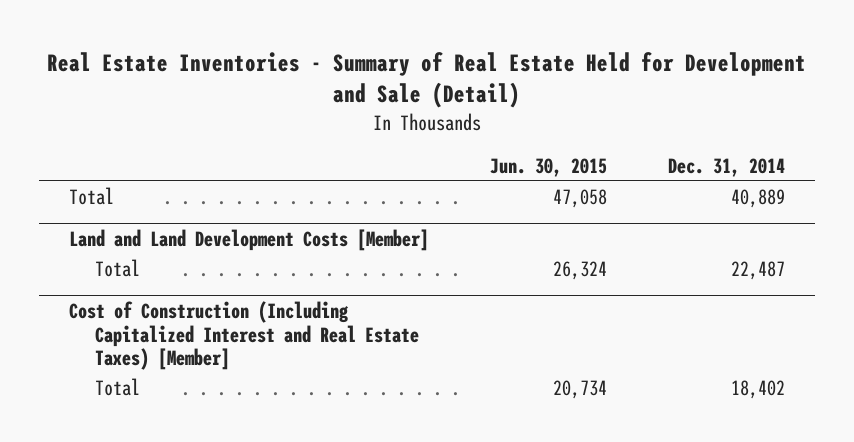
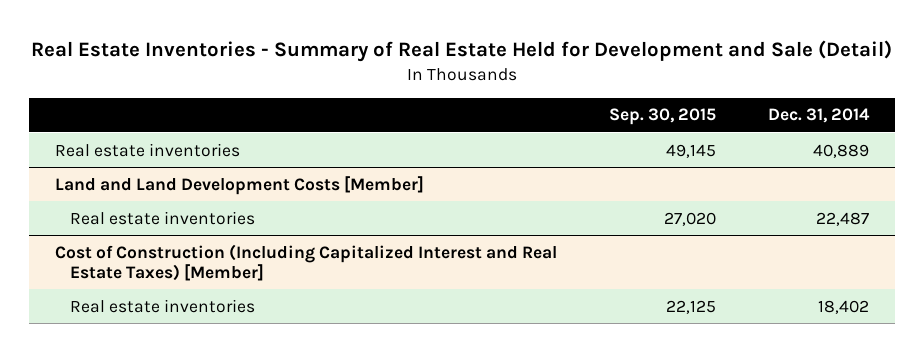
- | Jun. 30, 2015 | Dec. 31, 2014
+ | Sep. 30, 2015 | Dec. 31, 2014
- Total | 47,058 | 40,889
+ Real estate inventories | 49,145 | 40,889
@ Land and Land Development Costs [Member]
- Total | 26,324 | 22,487
+ Real estate inventories | 27,020 | 22,487
@ Cost of Construction (Including Capitalized Interest and Real Estate Taxes) [Member]
- Total | 20,734 | 18,402
+ Real estate inventories | 22,125 | 18,402

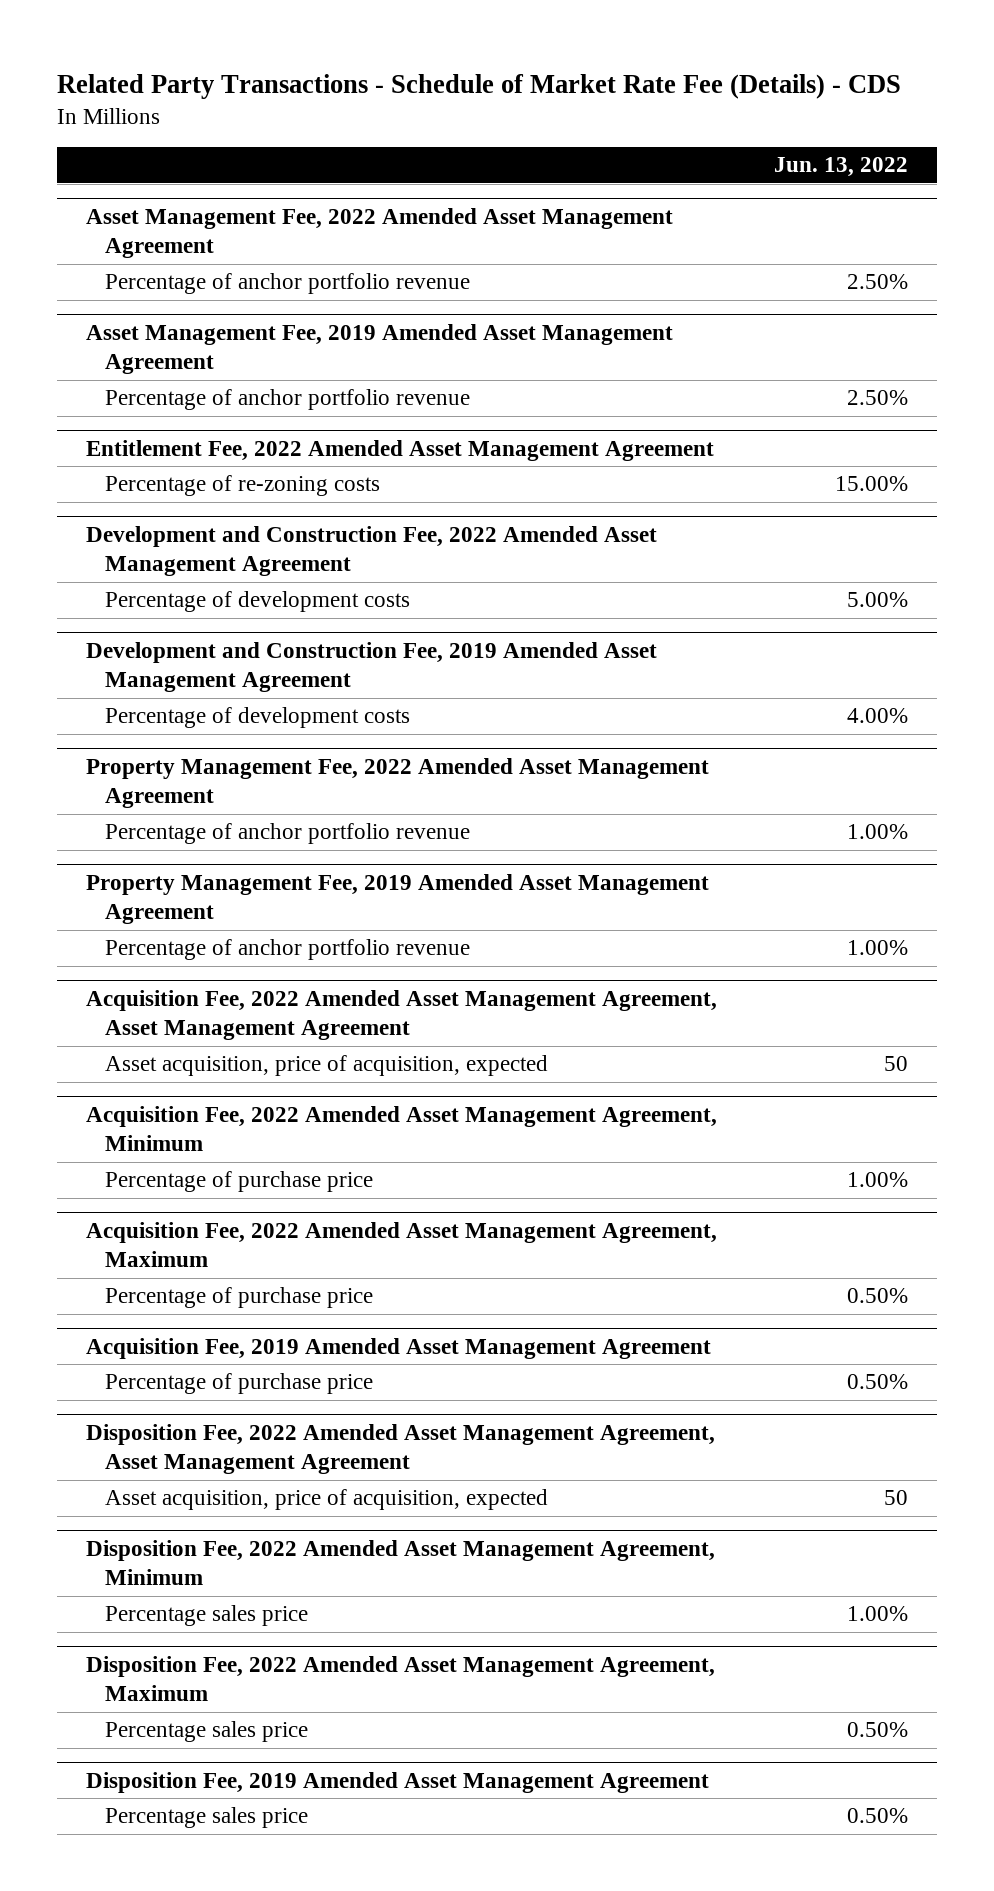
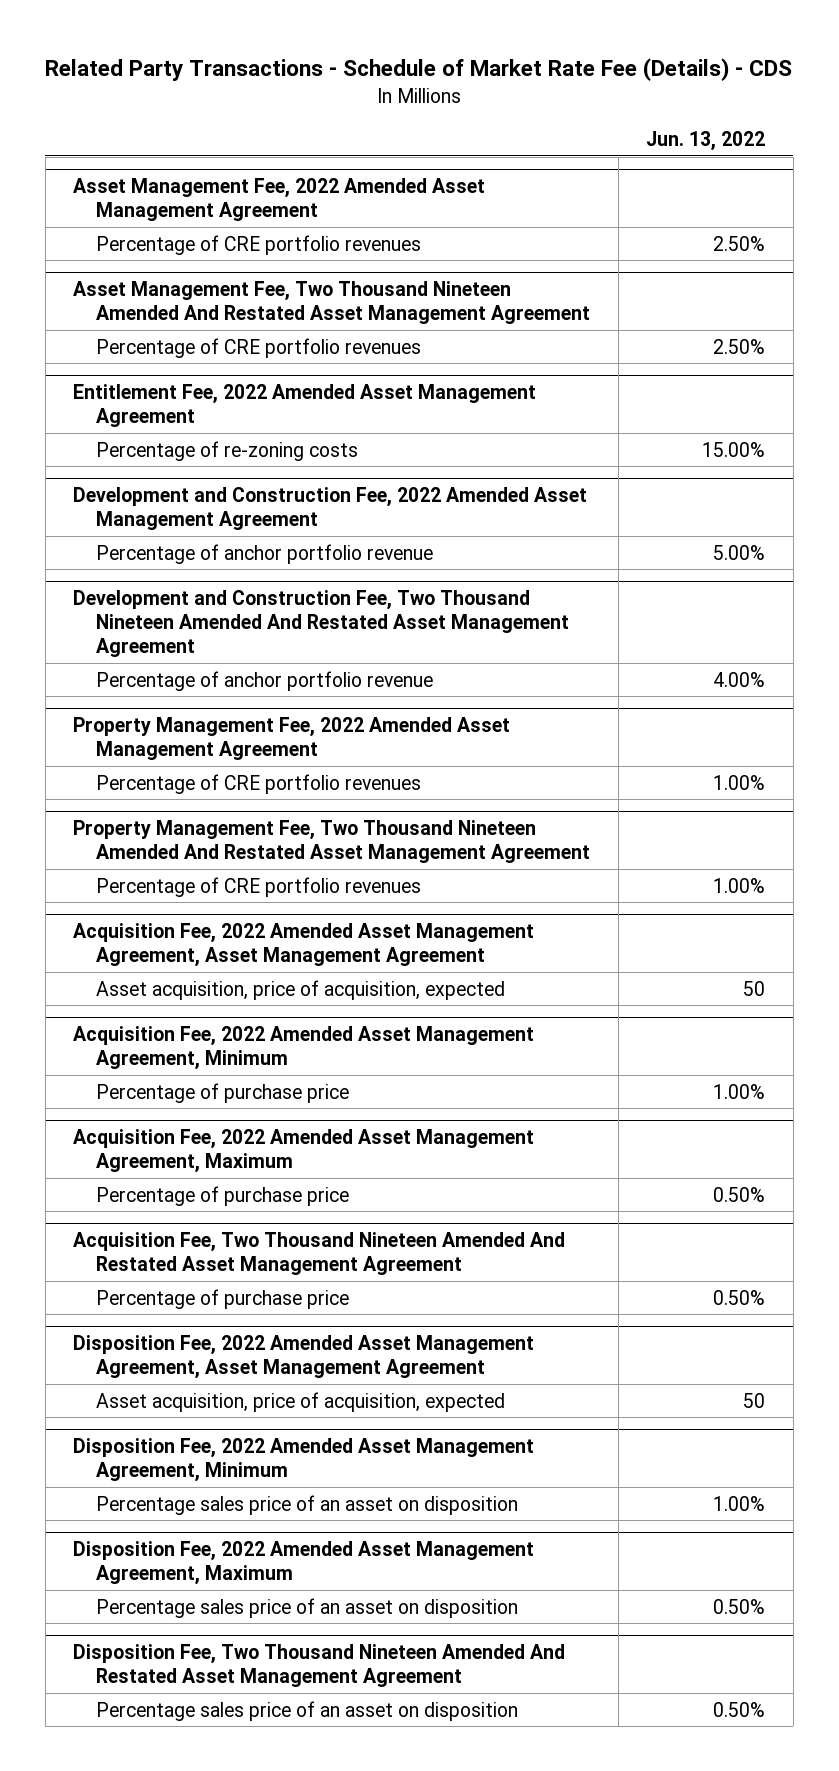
@ Asset Management Fee, 2022 Amended Asset Management Agreement
- Percentage of anchor portfolio revenue | 2.50%
- Asset Management Fee, 2019 Amended Asset Management Agreement
- Percentage of anchor portfolio revenue | 2.50%
@ Asset Management Fee, 2022 Amended Asset Management Agreement
+ Percentage of CRE portfolio revenues | 2.50%
+ Asset Management Fee, Two Thousand Nineteen Amended And Restated Asset Management Agreement
+ Percentage of CRE portfolio revenues | 2.50%
@ Development and Construction Fee, 2022 Amended Asset Management Agreement
- Percentage of development costs | 5.00%
- Development and Construction Fee, 2019 Amended Asset Management Agreement
- Percentage of development costs | 4.00%
@ Development and Construction Fee, 2022 Amended Asset Management Agreement
+ Percentage of anchor portfolio revenue | 5.00%
+ Development and Construction Fee, Two Thousand Nineteen Amended And Restated Asset Management Agreement
+ Percentage of anchor portfolio revenue | 4.00%
@ Property Management Fee, 2022 Amended Asset Management Agreement
- Percentage of anchor portfolio revenue | 1.00%
- Property Management Fee, 2019 Amended Asset Management Agreement
- Percentage of anchor portfolio revenue | 1.00%
@ Property Management Fee, 2022 Amended Asset Management Agreement
+ Percentage of CRE portfolio revenues | 1.00%
+ Property Management Fee, Two Thousand Nineteen Amended And Restated Asset Management Agreement
+ Percentage of CRE portfolio revenues | 1.00%
- Acquisition Fee, 2019 Amended Asset Management Agreement
+ Acquisition Fee, Two Thousand Nineteen Amended And Restated Asset Management Agreement
@ Disposition Fee, 2022 Amended Asset Management Agreement, Minimum
- Percentage sales price | 1.00%
+ Percentage sales price of an asset on disposition | 1.00%
@ Disposition Fee, 2022 Amended Asset Management Agreement, Maximum
- Percentage sales price | 0.50%
- Disposition Fee, 2019 Amended Asset Management Agreement
- Percentage sales price | 0.50%
@ Disposition Fee, 2022 Amended Asset Management Agreement, Maximum
+ Percentage sales price of an asset on disposition | 0.50%
+ Disposition Fee, Two Thousand Nineteen Amended And Restated Asset Management Agreement
+ Percentage sales price of an asset on disposition | 0.50%

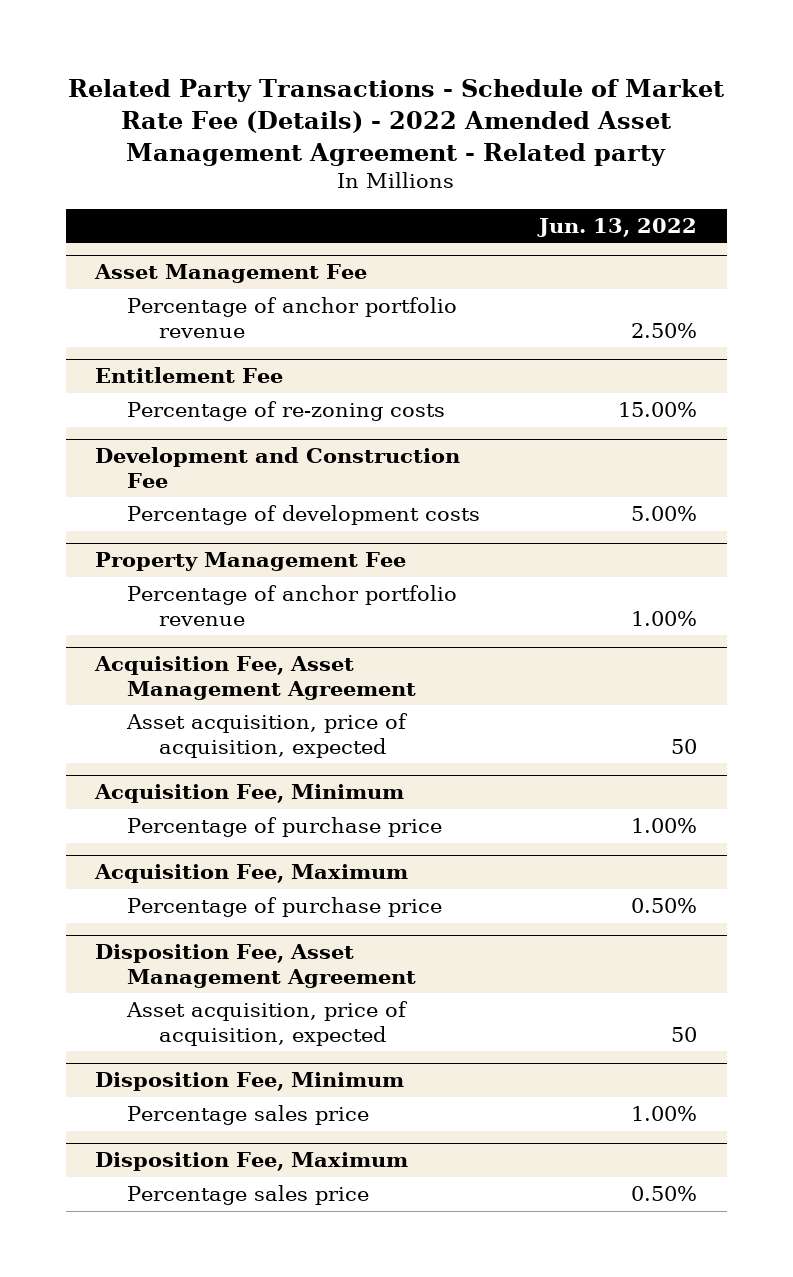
- Related Party Transactions - Schedule of Market Rate Fee (Details) - CDS
+ Related Party Transactions - Schedule of Market Rate Fee (Details) - 2022 Amended Asset Management Agreement - Related party
- Asset Management Fee, 2022 Amended Asset Management Agreement
- Percentage of CRE portfolio revenues | 2.50%
- Asset Management Fee, Two Thousand Nineteen Amended And Restated Asset Management Agreement
- Percentage of CRE portfolio revenues | 2.50%
- Entitlement Fee, 2022 Amended Asset Management Agreement
+ Asset Management Fee
+ Percentage of anchor portfolio revenue | 2.50%
+ Entitlement Fee
- Development and Construction Fee, 2022 Amended Asset Management Agreement
- Percentage of anchor portfolio revenue | 5.00%
- Development and Construction Fee, Two Thousand Nineteen Amended And Restated Asset Management Agreement
- Percentage of anchor portfolio revenue | 4.00%
- Property Management Fee, 2022 Amended Asset Management Agreement
- Percentage of CRE portfolio revenues | 1.00%
- Property Management Fee, Two Thousand Nineteen Amended And Restated Asset Management Agreement
- Percentage of CRE portfolio revenues | 1.00%
- Acquisition Fee, 2022 Amended Asset Management Agreement, Asset Management Agreement
+ Development and Construction Fee
+ Percentage of development costs | 5.00%
+ Property Management Fee
+ Percentage of anchor portfolio revenue | 1.00%
+ Acquisition Fee, Asset Management Agreement
- Acquisition Fee, 2022 Amended Asset Management Agreement, Minimum
+ Acquisition Fee, Minimum
- Acquisition Fee, 2022 Amended Asset Management Agreement, Maximum
- Percentage of purchase price | 0.50%
- Acquisition Fee, Two Thousand Nineteen Amended And Restated Asset Management Agreement
+ Acquisition Fee, Maximum
- Disposition Fee, 2022 Amended Asset Management Agreement, Asset Management Agreement
+ Disposition Fee, Asset Management Agreement
- Disposition Fee, 2022 Amended Asset Management Agreement, Minimum
- Percentage sales price of an asset on disposition | 1.00%
- Disposition Fee, 2022 Amended Asset Management Agreement, Maximum
- Percentage sales price of an asset on disposition | 0.50%
- Disposition Fee, Two Thousand Nineteen Amended And Restated Asset Management Agreement
- Percentage sales price of an asset on disposition | 0.50%
+ Disposition Fee, Minimum
+ Percentage sales price | 1.00%
+ Disposition Fee, Maximum
+ Percentage sales price | 0.50%

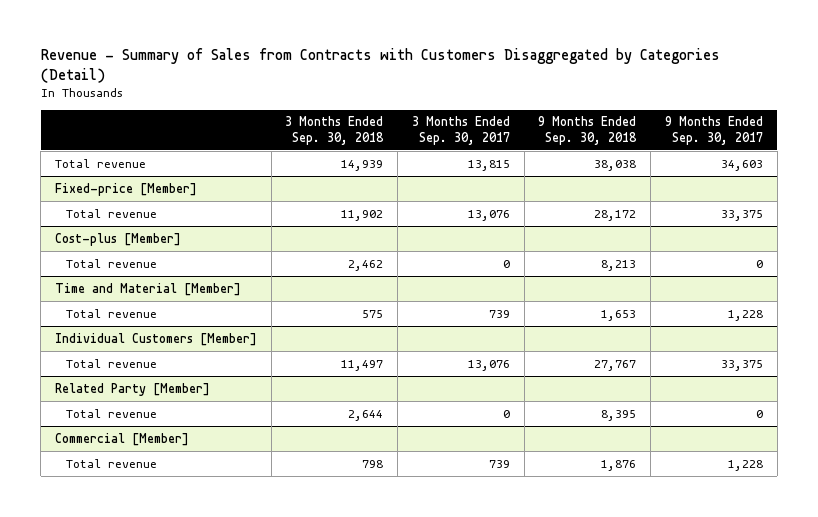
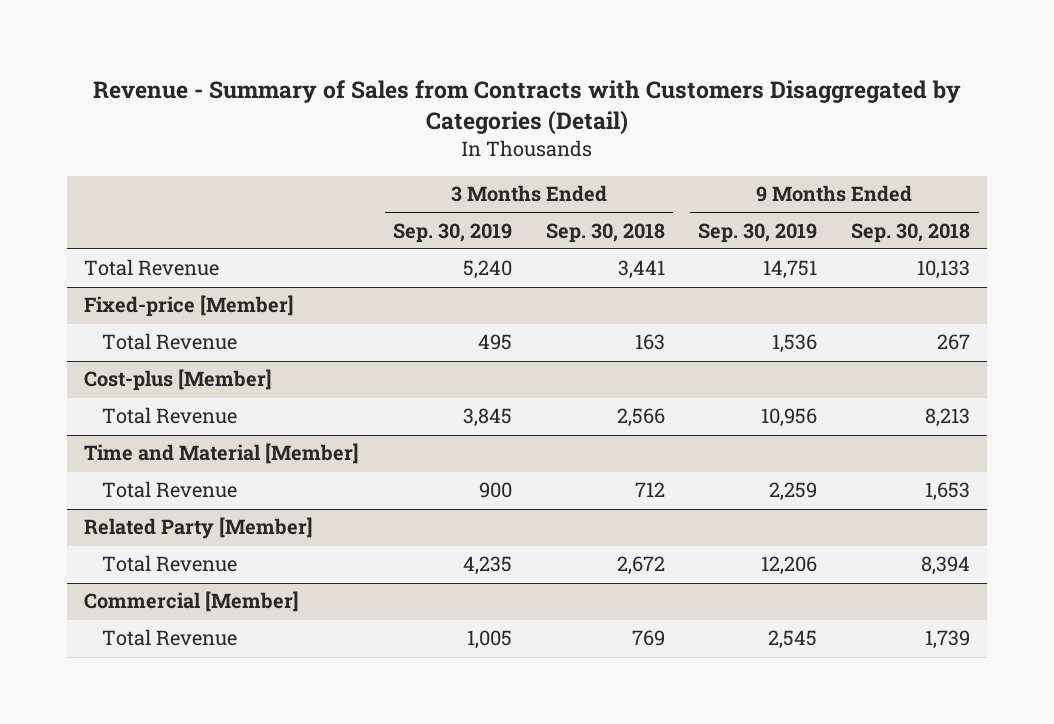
- | 3 Months Ended Sep. 30, 2018 | 3 Months Ended Sep. 30, 2017 | 9 Months Ended Sep. 30, 2018 | 9 Months Ended Sep. 30, 2017
+ | 3 Months Ended Sep. 30, 2019 | 3 Months Ended Sep. 30, 2018 | 9 Months Ended Sep. 30, 2019 | 9 Months Ended Sep. 30, 2018
- Total revenue | 14,939 | 13,815 | 38,038 | 34,603
+ Total Revenue | 5,240 | 3,441 | 14,751 | 10,133
@ Fixed-price [Member]
- Total revenue | 11,902 | 13,076 | 28,172 | 33,375
+ Total Revenue | 495 | 163 | 1,536 | 267
@ Cost-plus [Member]
- Total revenue | 2,462 | 0 | 8,213 | 0
+ Total Revenue | 3,845 | 2,566 | 10,956 | 8,213
@ Time and Material [Member]
- Total revenue | 575 | 739 | 1,653 | 1,228
- Individual Customers [Member]
- Total revenue | 11,497 | 13,076 | 27,767 | 33,375
@ Time and Material [Member]
+ Total Revenue | 900 | 712 | 2,259 | 1,653
@ Related Party [Member]
- Total revenue | 2,644 | 0 | 8,395 | 0
+ Total Revenue | 4,235 | 2,672 | 12,206 | 8,394
@ Commercial [Member]
- Total revenue | 798 | 739 | 1,876 | 1,228
+ Total Revenue | 1,005 | 769 | 2,545 | 1,739

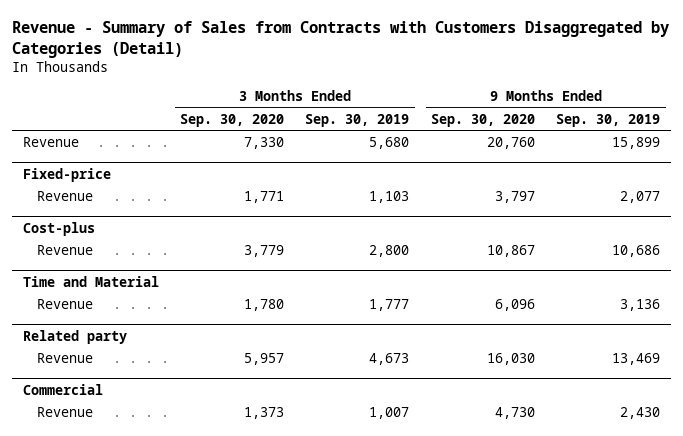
- | 3 Months Ended Sep. 30, 2019 | 3 Months Ended Sep. 30, 2018 | 9 Months Ended Sep. 30, 2019 | 9 Months Ended Sep. 30, 2018
+ | 3 Months Ended Sep. 30, 2020 | 3 Months Ended Sep. 30, 2019 | 9 Months Ended Sep. 30, 2020 | 9 Months Ended Sep. 30, 2019
- Total Revenue | 5,240 | 3,441 | 14,751 | 10,133
- Fixed-price [Member]
- Total Revenue | 495 | 163 | 1,536 | 267
- Cost-plus [Member]
- Total Revenue | 3,845 | 2,566 | 10,956 | 8,213
- Time and Material [Member]
- Total Revenue | 900 | 712 | 2,259 | 1,653
- Related Party [Member]
- Total Revenue | 4,235 | 2,672 | 12,206 | 8,394
- Commercial [Member]
- Total Revenue | 1,005 | 769 | 2,545 | 1,739
+ Revenue | 7,330 | 5,680 | 20,760 | 15,899
+ Fixed-price
+ Revenue | 1,771 | 1,103 | 3,797 | 2,077
+ Cost-plus
+ Revenue | 3,779 | 2,800 | 10,867 | 10,686
+ Time and Material
+ Revenue | 1,780 | 1,777 | 6,096 | 3,136
+ Related party
+ Revenue | 5,957 | 4,673 | 16,030 | 13,469
+ Commercial
+ Revenue | 1,373 | 1,007 | 4,730 | 2,430

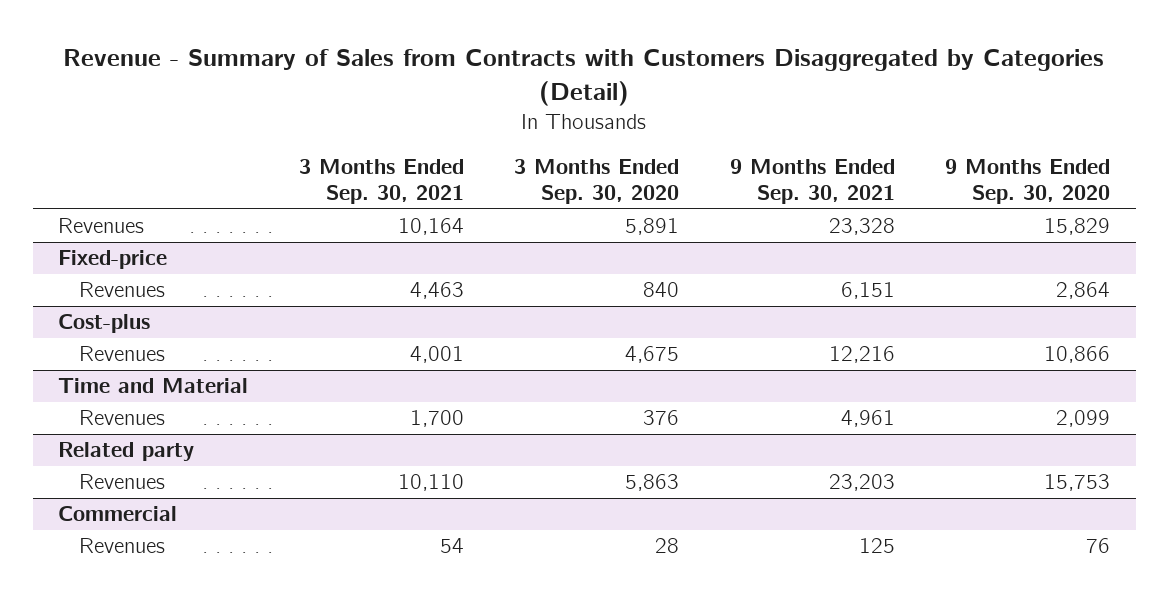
- | 3 Months Ended Sep. 30, 2020 | 3 Months Ended Sep. 30, 2019 | 9 Months Ended Sep. 30, 2020 | 9 Months Ended Sep. 30, 2019
+ | 3 Months Ended Sep. 30, 2021 | 3 Months Ended Sep. 30, 2020 | 9 Months Ended Sep. 30, 2021 | 9 Months Ended Sep. 30, 2020
- Revenue | 7,330 | 5,680 | 20,760 | 15,899
+ Revenues | 10,164 | 5,891 | 23,328 | 15,829
@ Fixed-price
- Revenue | 1,771 | 1,103 | 3,797 | 2,077
+ Revenues | 4,463 | 840 | 6,151 | 2,864
@ Cost-plus
- Revenue | 3,779 | 2,800 | 10,867 | 10,686
+ Revenues | 4,001 | 4,675 | 12,216 | 10,866
@ Time and Material
- Revenue | 1,780 | 1,777 | 6,096 | 3,136
+ Revenues | 1,700 | 376 | 4,961 | 2,099
@ Related party
- Revenue | 5,957 | 4,673 | 16,030 | 13,469
+ Revenues | 10,110 | 5,863 | 23,203 | 15,753
@ Commercial
- Revenue | 1,373 | 1,007 | 4,730 | 2,430
+ Revenues | 54 | 28 | 125 | 76

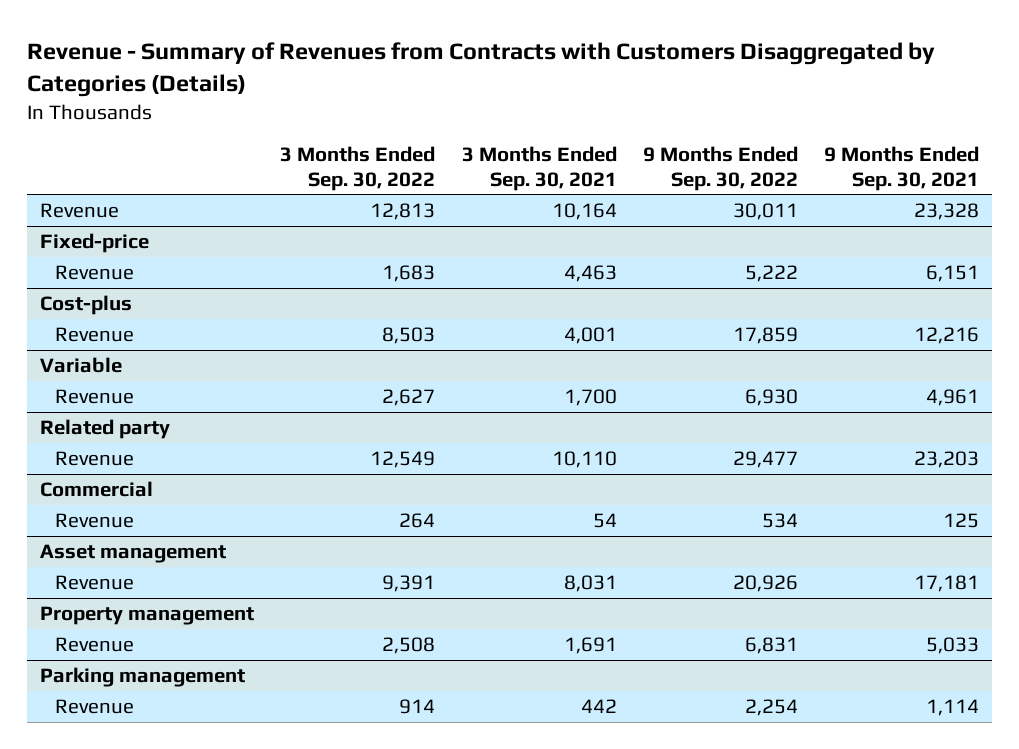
- Revenue - Summary of Sales from Contracts with Customers Disaggregated by Categories (Detail)
+ Revenue - Summary of Revenues from Contracts with Customers Disaggregated by Categories (Details)
- | 3 Months Ended Sep. 30, 2021 | 3 Months Ended Sep. 30, 2020 | 9 Months Ended Sep. 30, 2021 | 9 Months Ended Sep. 30, 2020
+ | 3 Months Ended Sep. 30, 2022 | 3 Months Ended Sep. 30, 2021 | 9 Months Ended Sep. 30, 2022 | 9 Months Ended Sep. 30, 2021
- Revenues | 10,164 | 5,891 | 23,328 | 15,829
+ Revenue | 12,813 | 10,164 | 30,011 | 23,328
@ Fixed-price
- Revenues | 4,463 | 840 | 6,151 | 2,864
+ Revenue | 1,683 | 4,463 | 5,222 | 6,151
@ Cost-plus
- Revenues | 4,001 | 4,675 | 12,216 | 10,866
- Time and Material
- Revenues | 1,700 | 376 | 4,961 | 2,099
@ Cost-plus
+ Revenue | 8,503 | 4,001 | 17,859 | 12,216
+ Variable
+ Revenue | 2,627 | 1,700 | 6,930 | 4,961
@ Related party
- Revenues | 10,110 | 5,863 | 23,203 | 15,753
+ Revenue | 12,549 | 10,110 | 29,477 | 23,203
@ Commercial
- Revenues | 54 | 28 | 125 | 76
+ Revenue | 264 | 54 | 534 | 125
+ Asset management
+ Revenue | 9,391 | 8,031 | 20,926 | 17,181
+ Property management
+ Revenue | 2,508 | 1,691 | 6,831 | 5,033
+ Parking management
+ Revenue | 914 | 442 | 2,254 | 1,114

